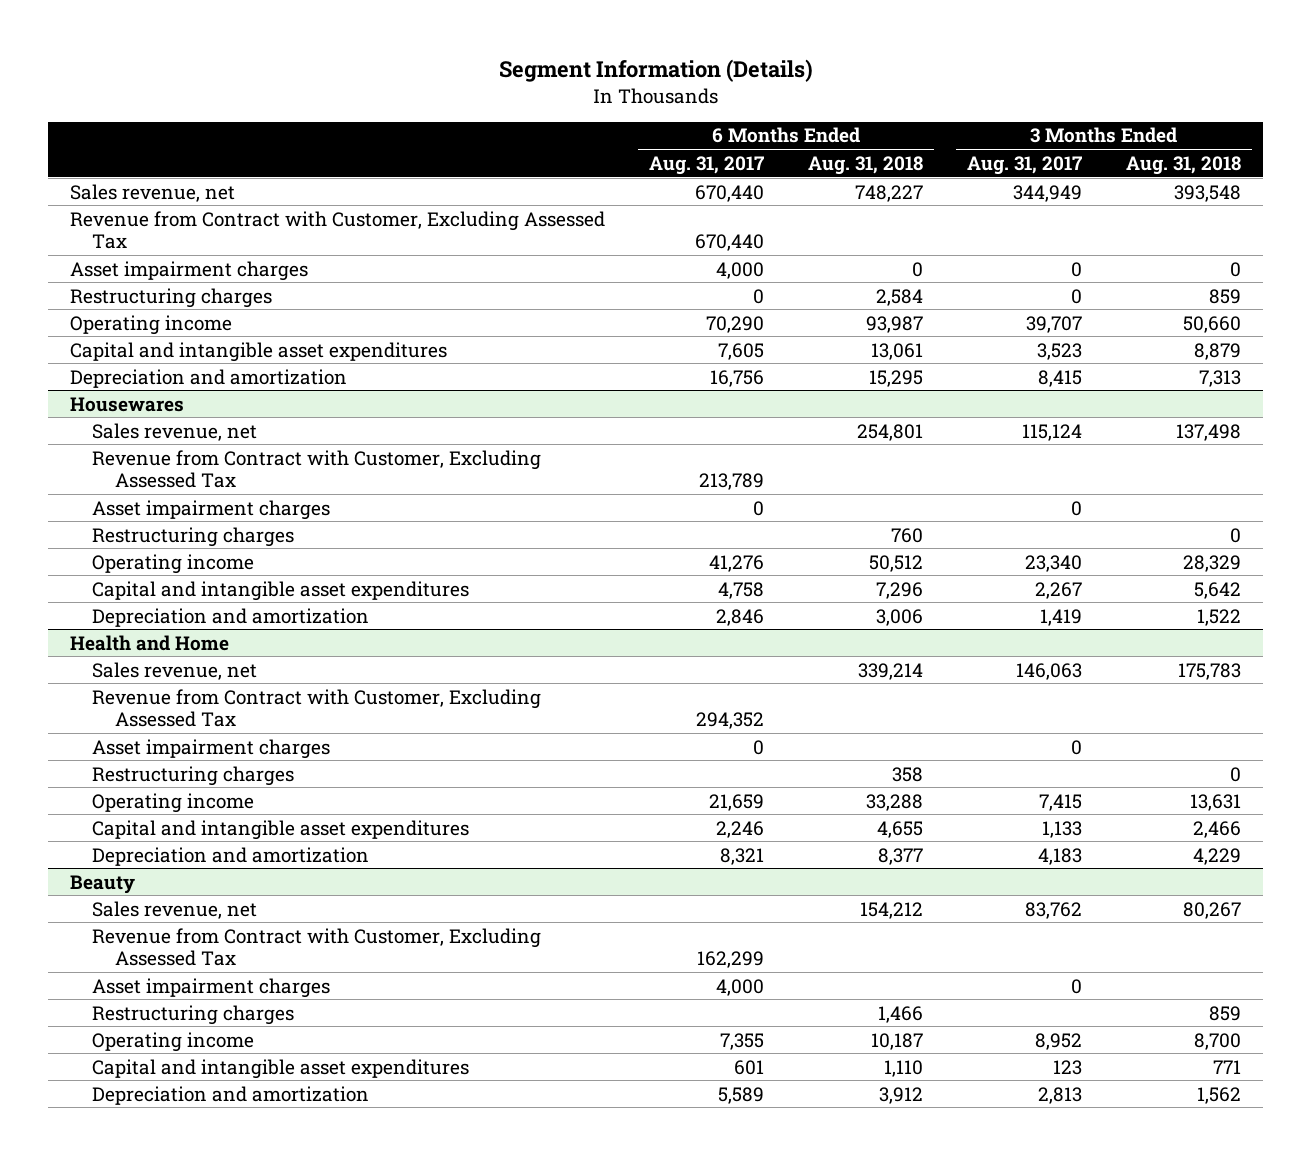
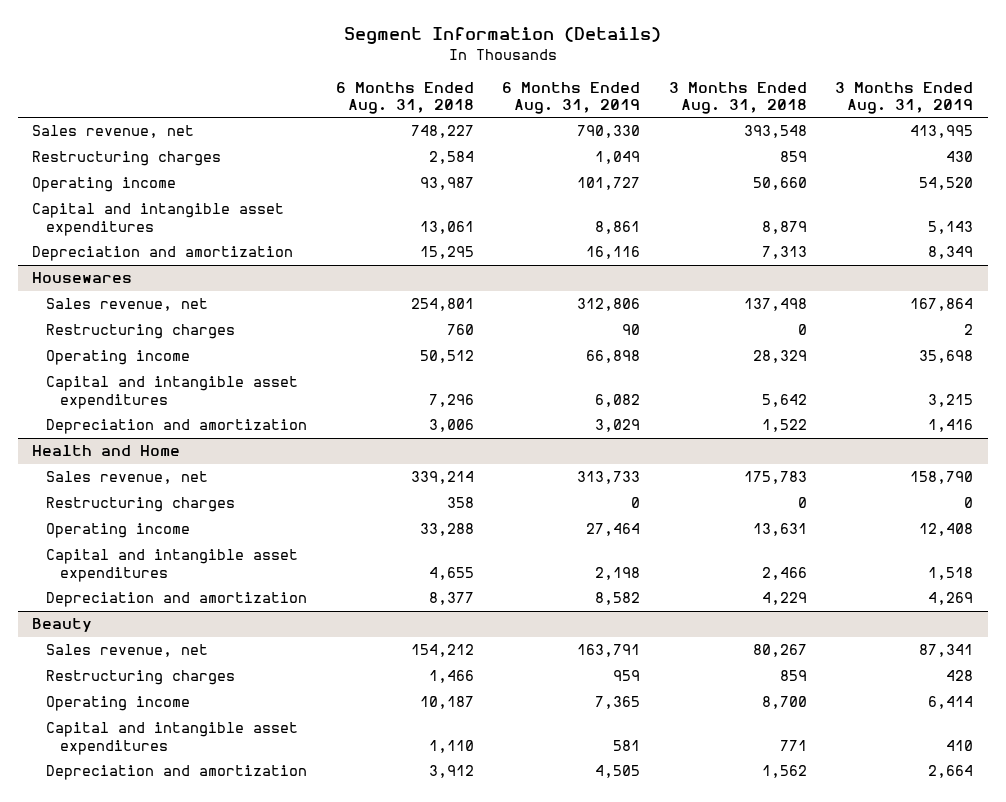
- | 6 Months Ended Aug. 31, 2017 | 6 Months Ended Aug. 31, 2018 | 3 Months Ended Aug. 31, 2017 | 3 Months Ended Aug. 31, 2018
+ | 6 Months Ended Aug. 31, 2018 | 6 Months Ended Aug. 31, 2019 | 3 Months Ended Aug. 31, 2018 | 3 Months Ended Aug. 31, 2019
- Revenue from Contract with Customer, Excluding Assessed Tax | 670,440 | | |
- Asset impairment charges | 4,000 | 0 | 0 | 0
@ Housewares
- Revenue from Contract with Customer, Excluding Assessed Tax | 213,789 | | |
- Asset impairment charges | 0 | | 0 |
@ Health and Home
- Revenue from Contract with Customer, Excluding Assessed Tax | 294,352 | | |
- Asset impairment charges | 0 | | 0 |
@ Beauty
- Revenue from Contract with Customer, Excluding Assessed Tax | 162,299 | | |
- Asset impairment charges | 4,000 | | 0 |

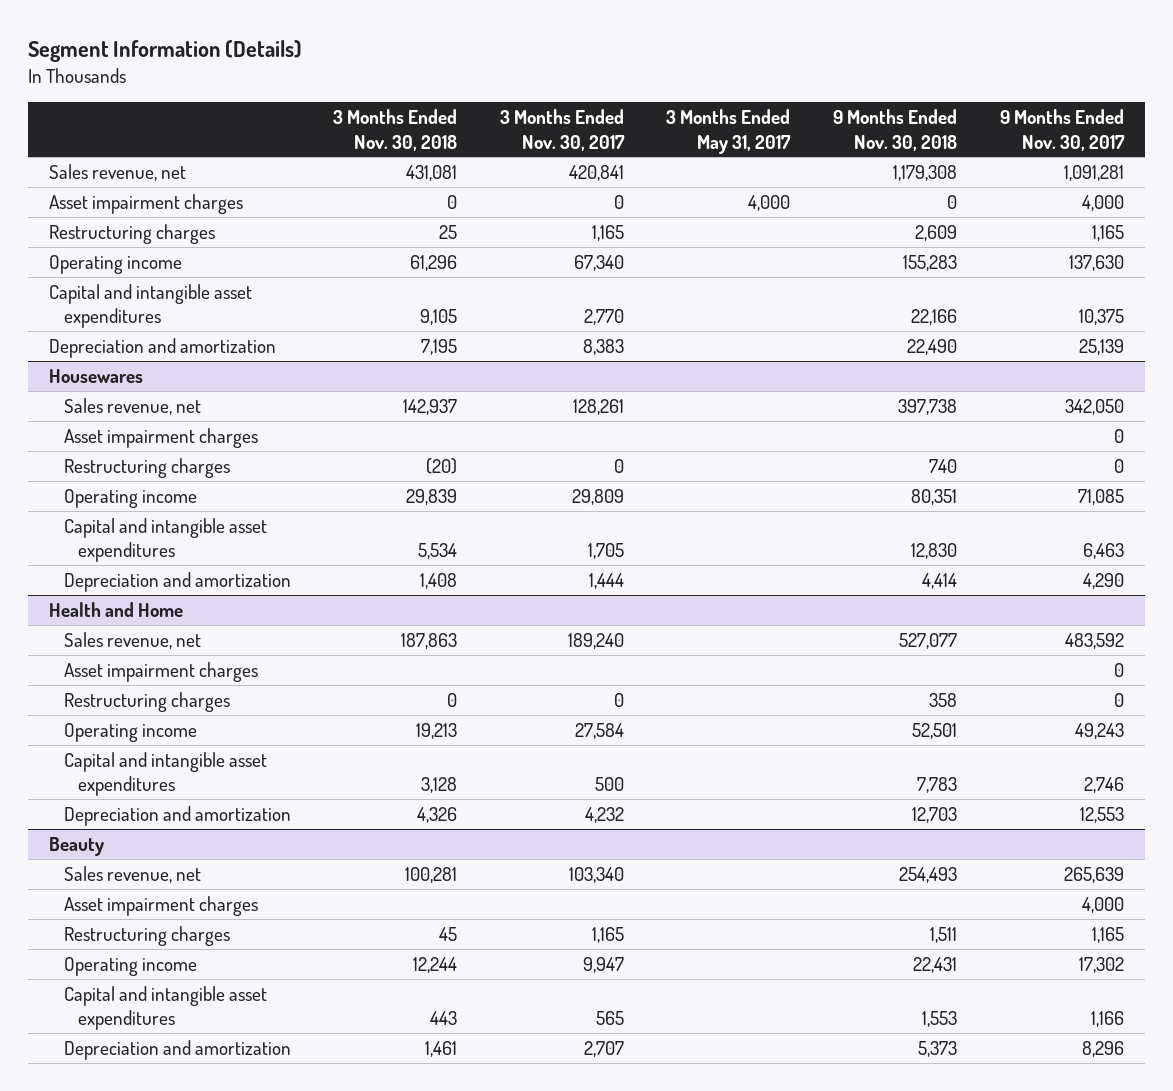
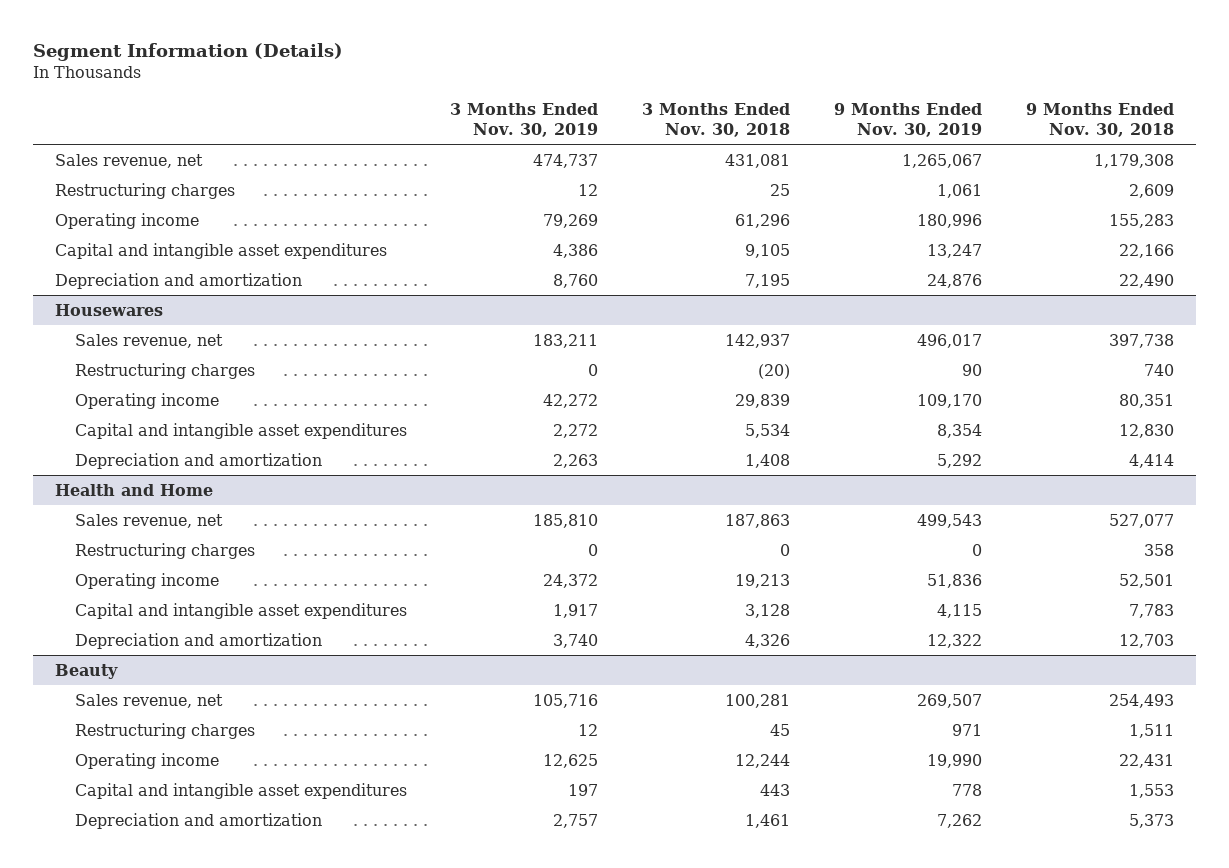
- | 3 Months Ended Nov. 30, 2018 | 3 Months Ended Nov. 30, 2017 | 3 Months Ended May 31, 2017 | 9 Months Ended Nov. 30, 2018 | 9 Months Ended Nov. 30, 2017
+ | 3 Months Ended Nov. 30, 2019 | 3 Months Ended Nov. 30, 2018 | 9 Months Ended Nov. 30, 2019 | 9 Months Ended Nov. 30, 2018
- Asset impairment charges | 0 | 0 | 4,000 | 0 | 4,000
@ Housewares
- Asset impairment charges | | | | | 0
@ Health and Home
- Asset impairment charges | | | | | 0
@ Beauty
- Asset impairment charges | | | | | 4,000

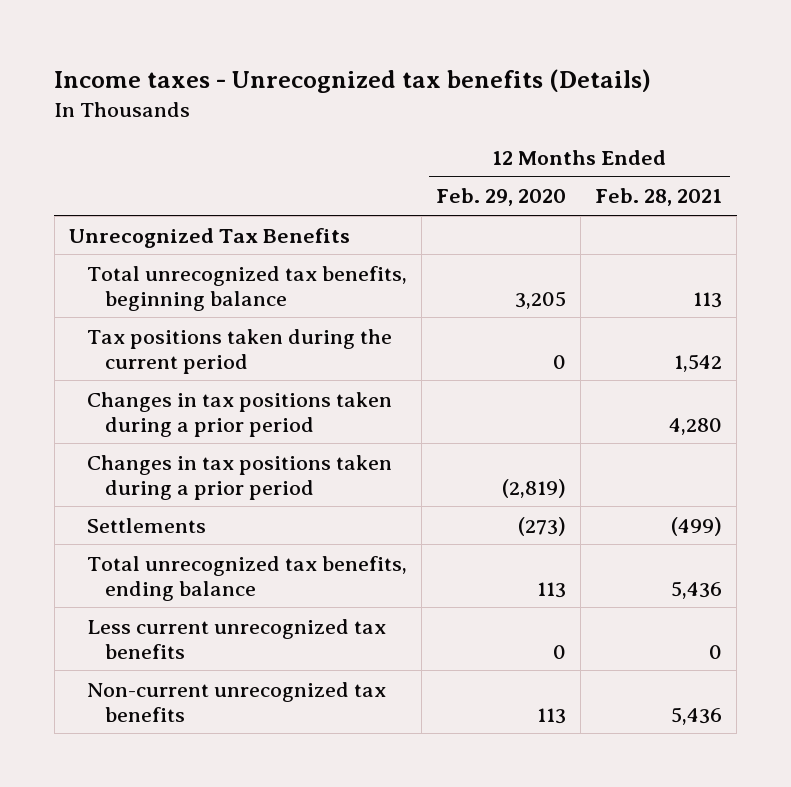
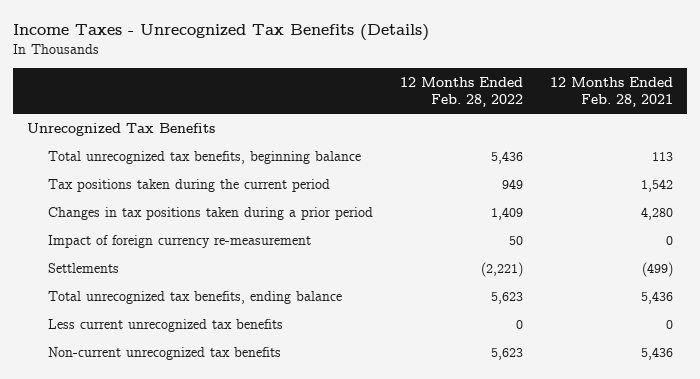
- Income taxes - Unrecognized tax benefits (Details)
+ Income Taxes - Unrecognized Tax Benefits (Details)
- | 12 Months Ended Feb. 29, 2020 | 12 Months Ended Feb. 28, 2021
+ | 12 Months Ended Feb. 28, 2022 | 12 Months Ended Feb. 28, 2021
- Changes in tax positions taken during a prior period | (2,819) |
+ Impact of foreign currency re-measurement | 50 | 0

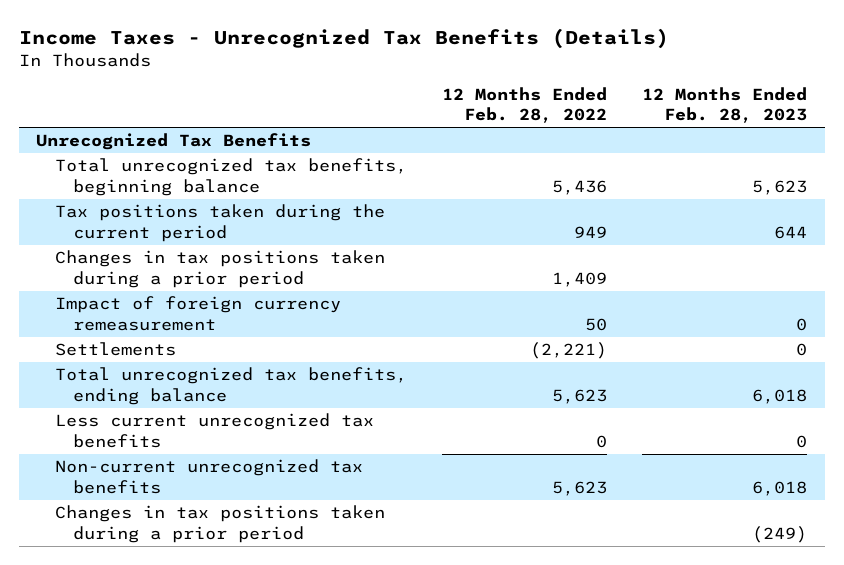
- | 12 Months Ended Feb. 28, 2022 | 12 Months Ended Feb. 28, 2021
+ | 12 Months Ended Feb. 28, 2022 | 12 Months Ended Feb. 28, 2023
- Impact of foreign currency re-measurement | 50 | 0
+ Impact of foreign currency remeasurement | 50 | 0
+ Changes in tax positions taken during a prior period | | (249)

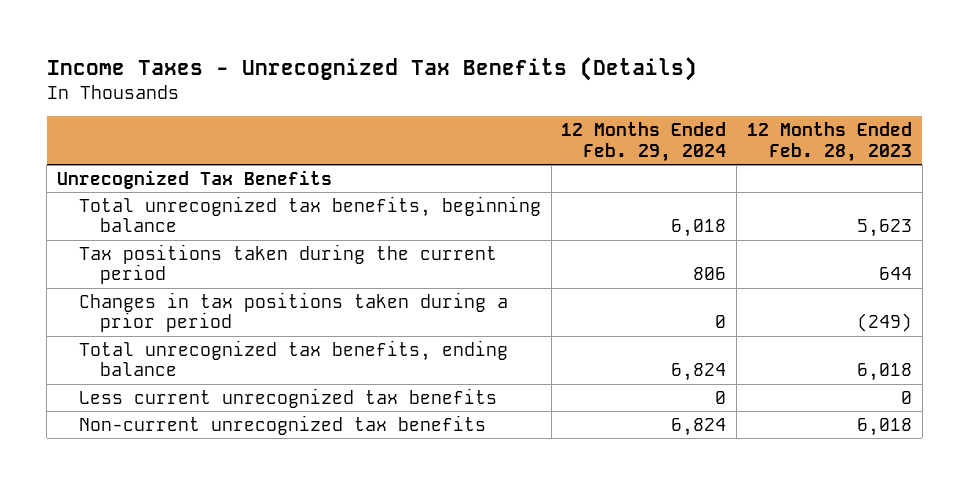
- | 12 Months Ended Feb. 28, 2022 | 12 Months Ended Feb. 28, 2023
+ | 12 Months Ended Feb. 29, 2024 | 12 Months Ended Feb. 28, 2023
- Changes in tax positions taken during a prior period | 1,409 |
- Impact of foreign currency remeasurement | 50 | 0
- Settlements | (2,221) | 0
moved up: Changes in tax positions taken during a prior period | 0 | (249)

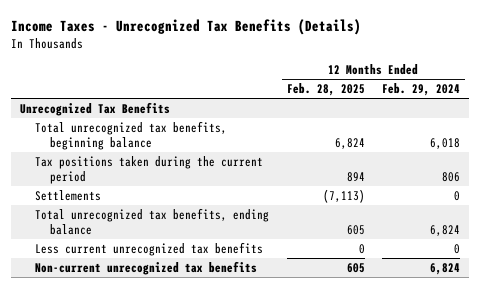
- | 12 Months Ended Feb. 29, 2024 | 12 Months Ended Feb. 28, 2023
+ | 12 Months Ended Feb. 28, 2025 | 12 Months Ended Feb. 29, 2024
- Changes in tax positions taken during a prior period | 0 | (249)
+ Settlements | (7,113) | 0

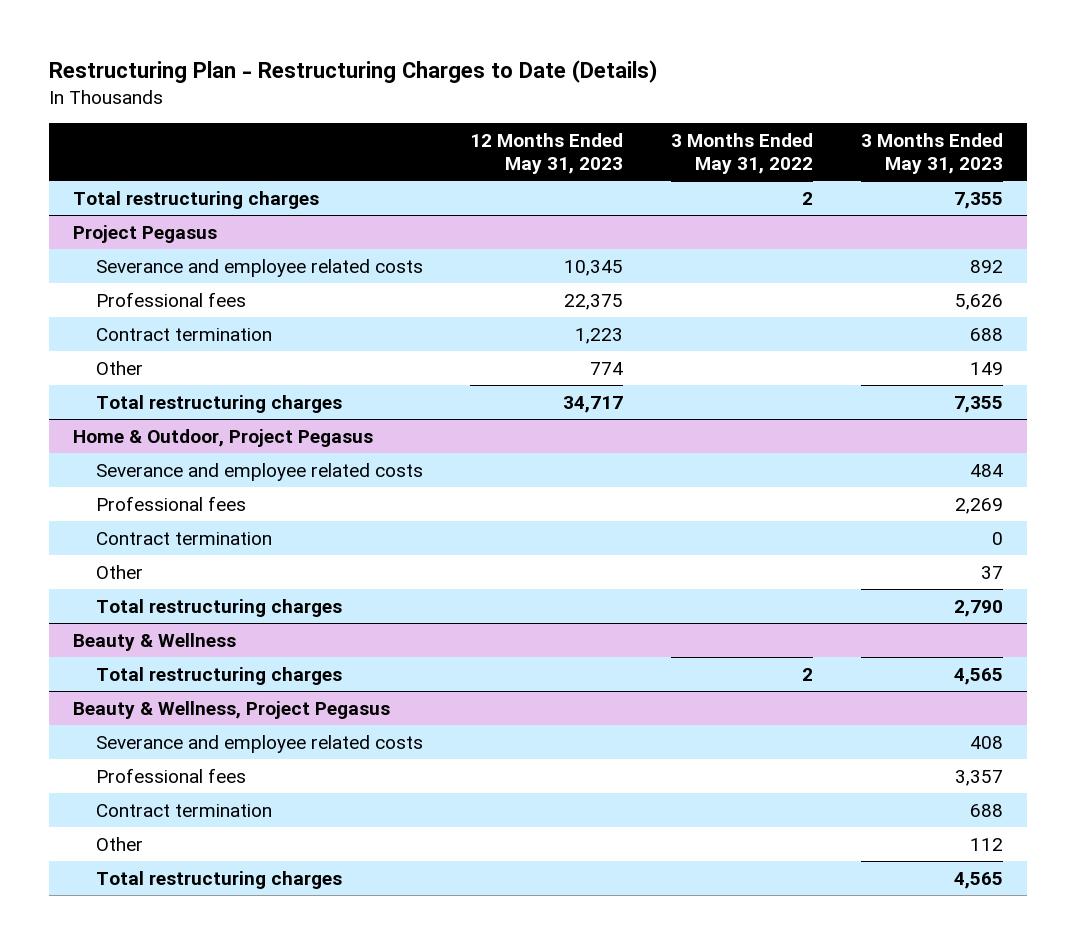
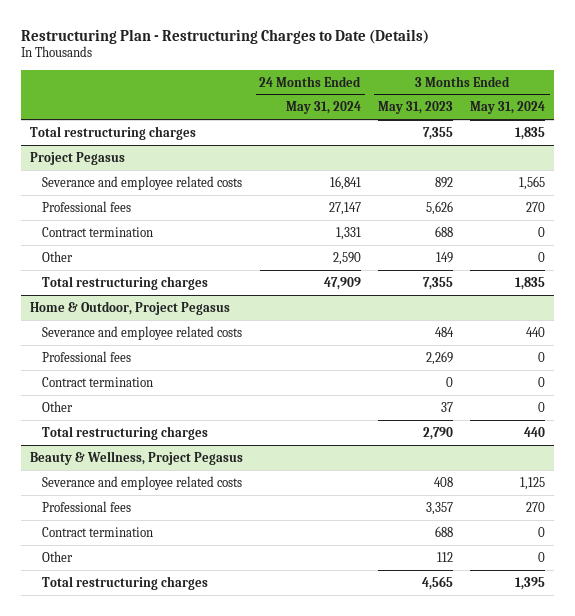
- | 12 Months Ended May 31, 2023 | 3 Months Ended May 31, 2022 | 3 Months Ended May 31, 2023
+ | 24 Months Ended May 31, 2024 | 3 Months Ended May 31, 2023 | 3 Months Ended May 31, 2024
- Beauty & Wellness
- Total restructuring charges | | 2 | 4,565

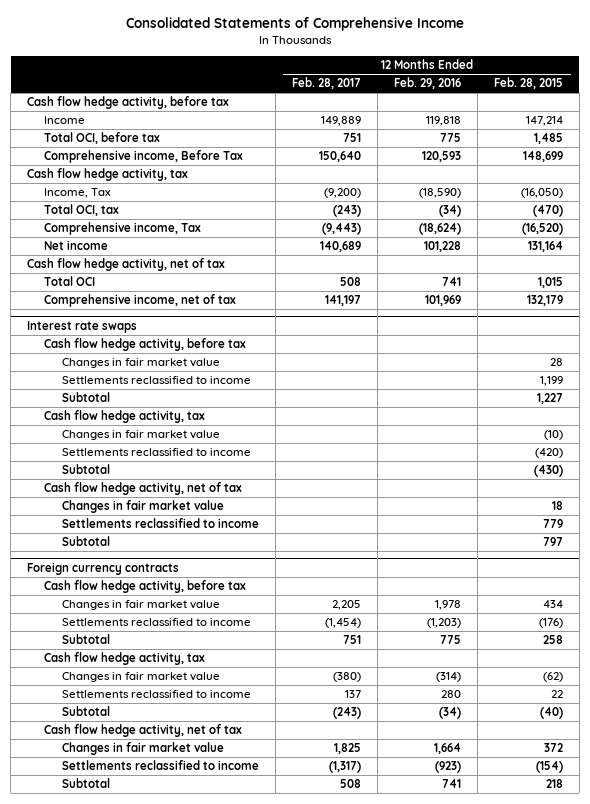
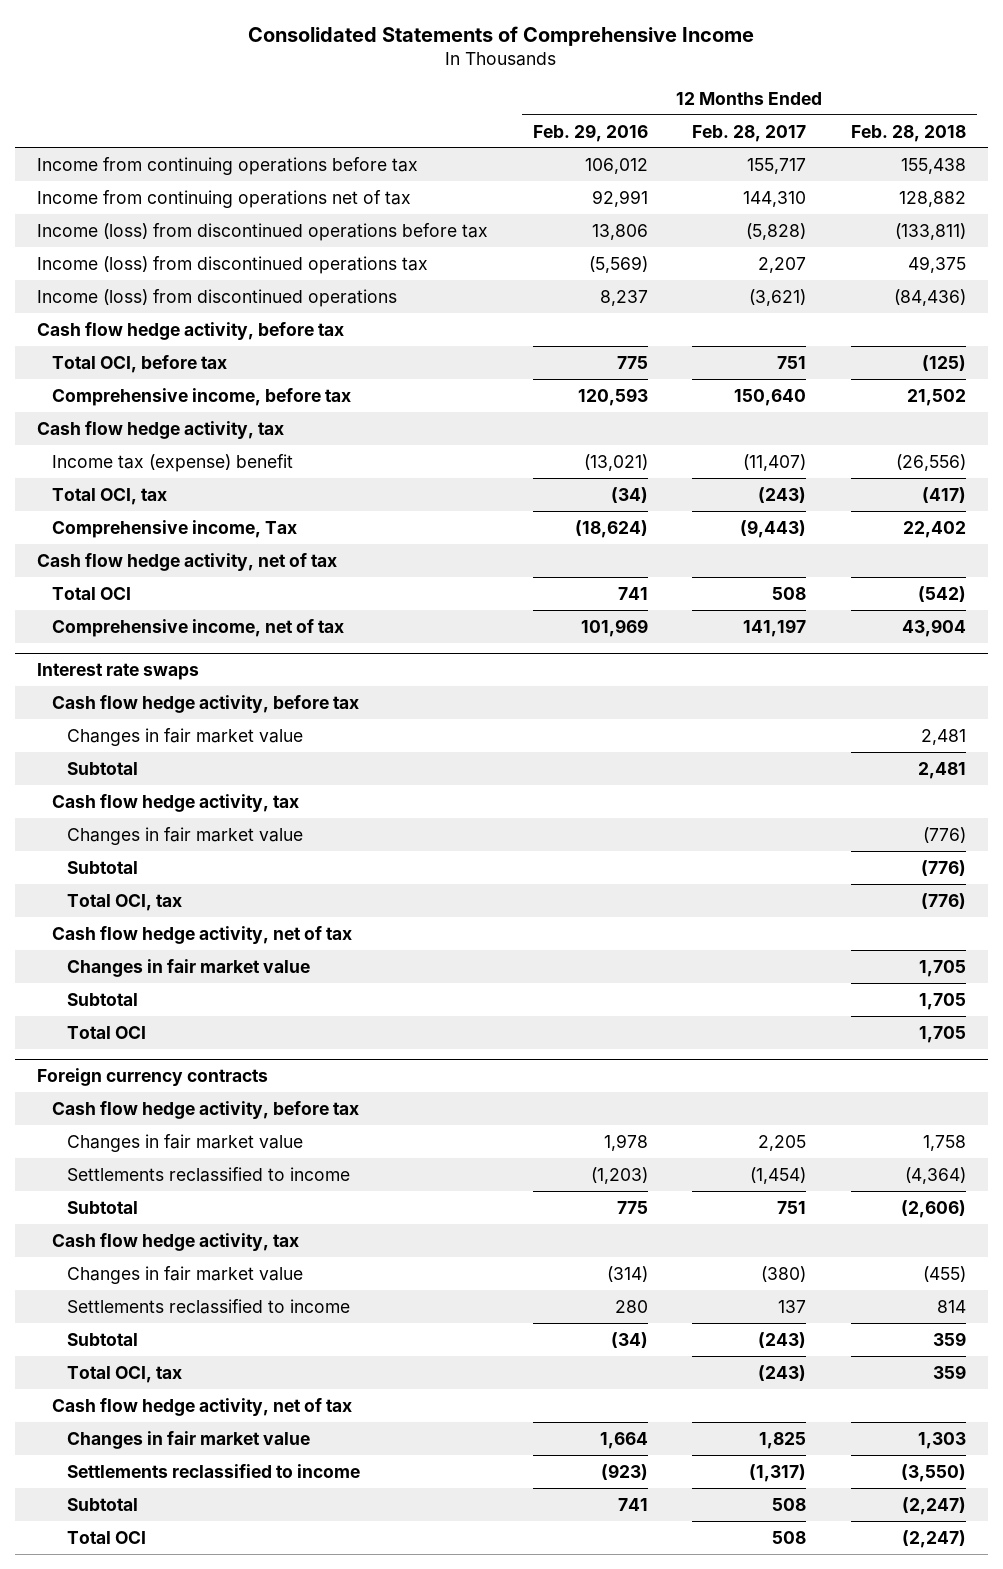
- | 12 Months Ended Feb. 28, 2017 | 12 Months Ended Feb. 29, 2016 | 12 Months Ended Feb. 28, 2015
+ | 12 Months Ended Feb. 29, 2016 | 12 Months Ended Feb. 28, 2017 | 12 Months Ended Feb. 28, 2018
+ Income from continuing operations before tax | 106,012 | 155,717 | 155,438
+ Income from continuing operations net of tax | 92,991 | 144,310 | 128,882
+ Income (loss) from discontinued operations before tax | 13,806 | (5,828) | (133,811)
+ Income (loss) from discontinued operations tax | (5,569) | 2,207 | 49,375
+ Income (loss) from discontinued operations | 8,237 | (3,621) | (84,436)
- Income | 149,889 | 119,818 | 147,214
- Comprehensive income, Before Tax | 150,640 | 120,593 | 148,699
+ Comprehensive income, before tax | 120,593 | 150,640 | 21,502
- Income, Tax | (9,200) | (18,590) | (16,050)
+ Income tax (expense) benefit | (13,021) | (11,407) | (26,556)
- Net income | 140,689 | 101,228 | 131,164
@ Interest rate swaps
- Settlements reclassified to income | | | 1,199
- Settlements reclassified to income | | | (420)
+ Total OCI, tax | | | (776)
- Settlements reclassified to income | | | 779
+ Total OCI | | | 1,705
@ Foreign currency contracts
+ Total OCI, tax | | (243) | 359
+ Total OCI | | 508 | (2,247)

